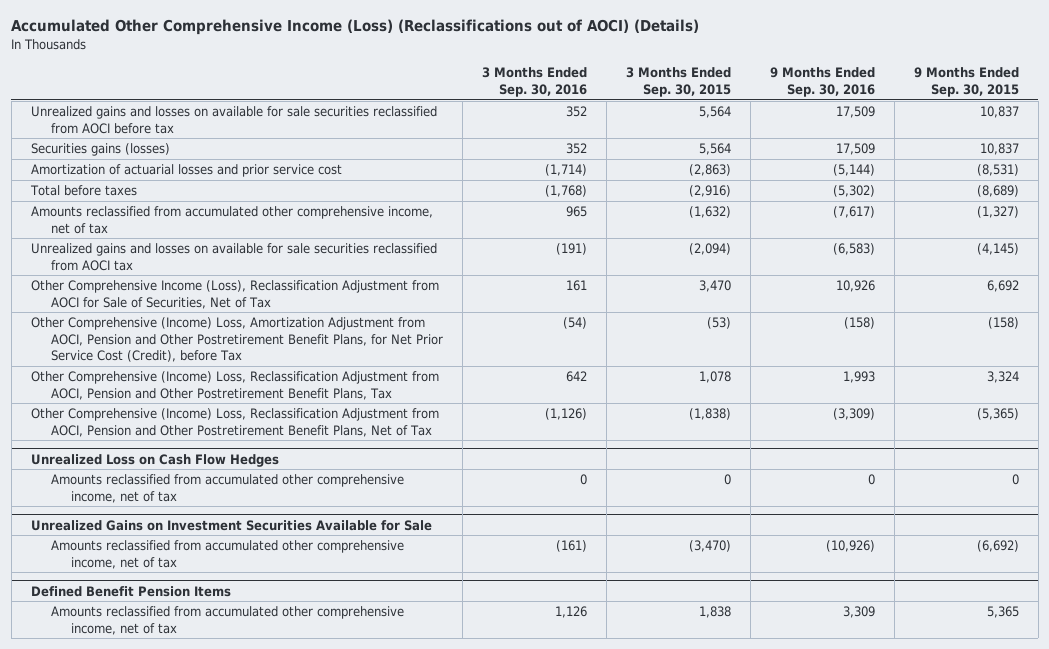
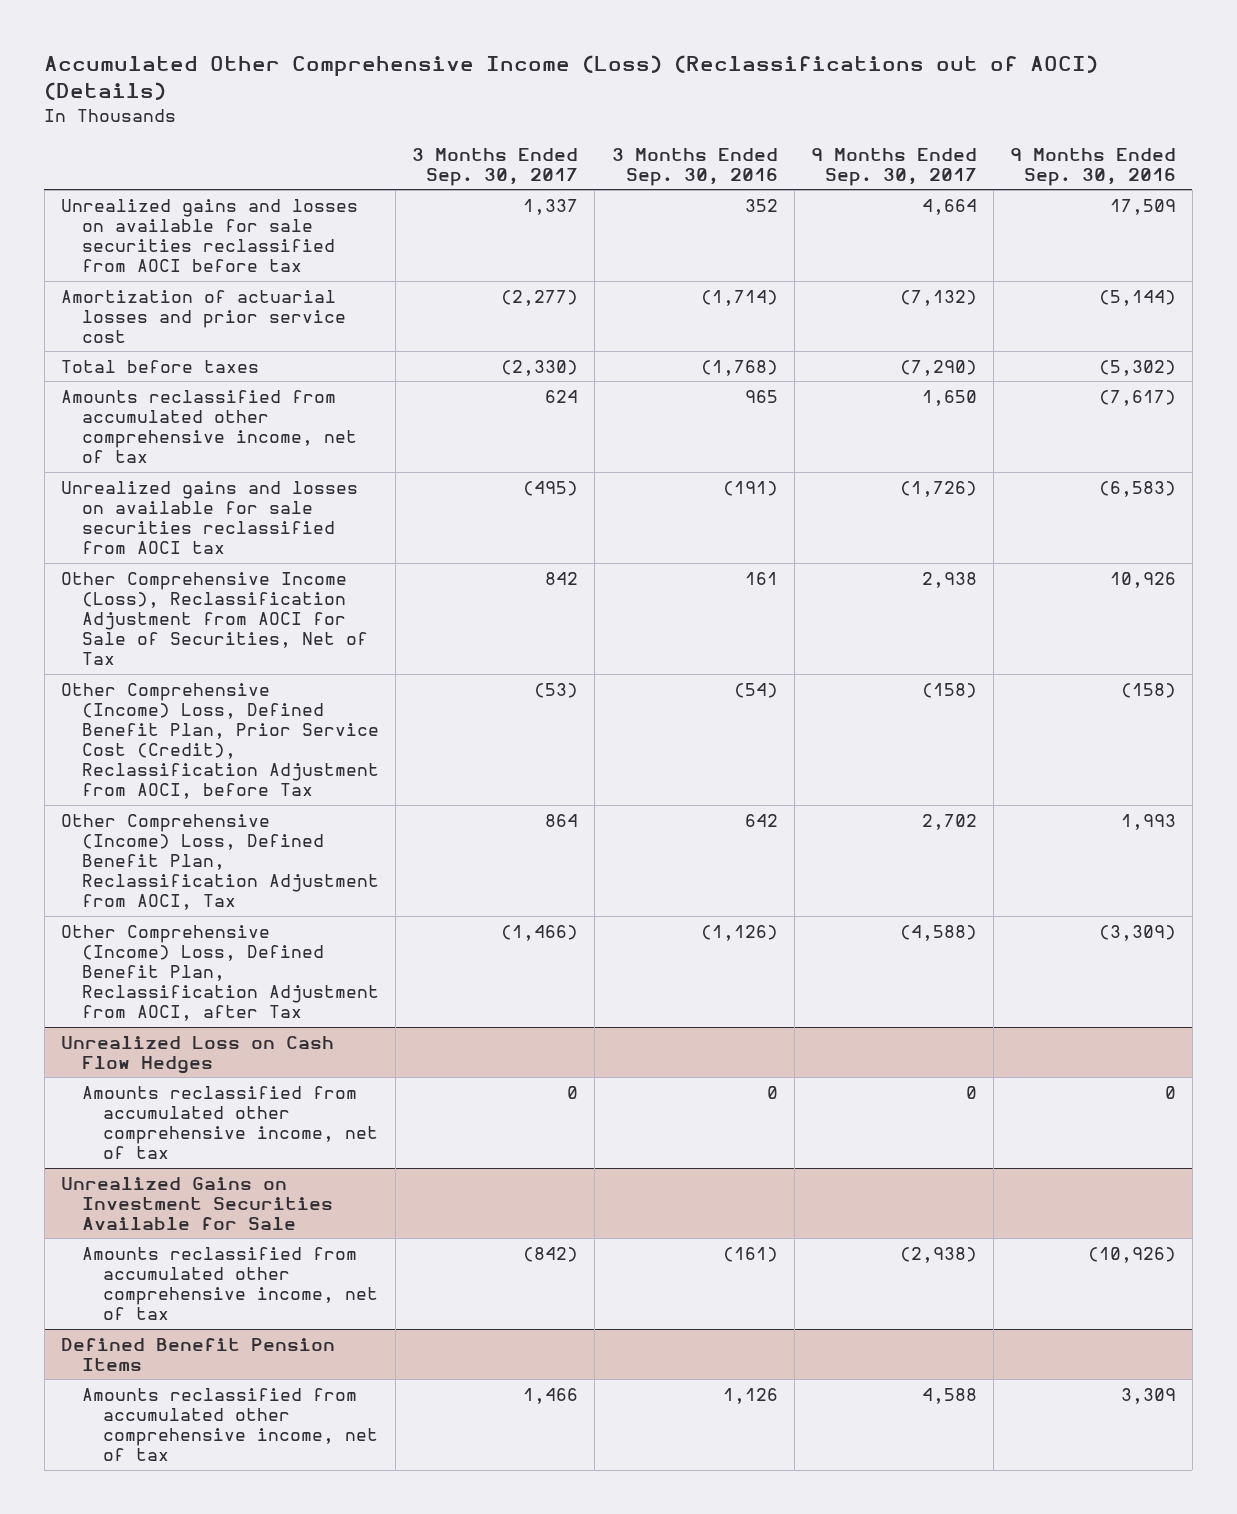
- | 3 Months Ended Sep. 30, 2016 | 3 Months Ended Sep. 30, 2015 | 9 Months Ended Sep. 30, 2016 | 9 Months Ended Sep. 30, 2015
+ | 3 Months Ended Sep. 30, 2017 | 3 Months Ended Sep. 30, 2016 | 9 Months Ended Sep. 30, 2017 | 9 Months Ended Sep. 30, 2016
- Securities gains (losses) | 352 | 5,564 | 17,509 | 10,837
- Other Comprehensive (Income) Loss, Amortization Adjustment from AOCI, Pension and Other Postretirement Benefit Plans, for Net Prior Service Cost (Credit), before Tax | (54) | (53) | (158) | (158)
- Other Comprehensive (Income) Loss, Reclassification Adjustment from AOCI, Pension and Other Postretirement Benefit Plans, Tax | 642 | 1,078 | 1,993 | 3,324
- Other Comprehensive (Income) Loss, Reclassification Adjustment from AOCI, Pension and Other Postretirement Benefit Plans, Net of Tax | (1,126) | (1,838) | (3,309) | (5,365)
+ Other Comprehensive (Income) Loss, Defined Benefit Plan, Prior Service Cost (Credit), Reclassification Adjustment from AOCI, before Tax | (53) | (54) | (158) | (158)
+ Other Comprehensive (Income) Loss, Defined Benefit Plan, Reclassification Adjustment from AOCI, Tax | 864 | 642 | 2,702 | 1,993
+ Other Comprehensive (Income) Loss, Defined Benefit Plan, Reclassification Adjustment from AOCI, after Tax | (1,466) | (1,126) | (4,588) | (3,309)

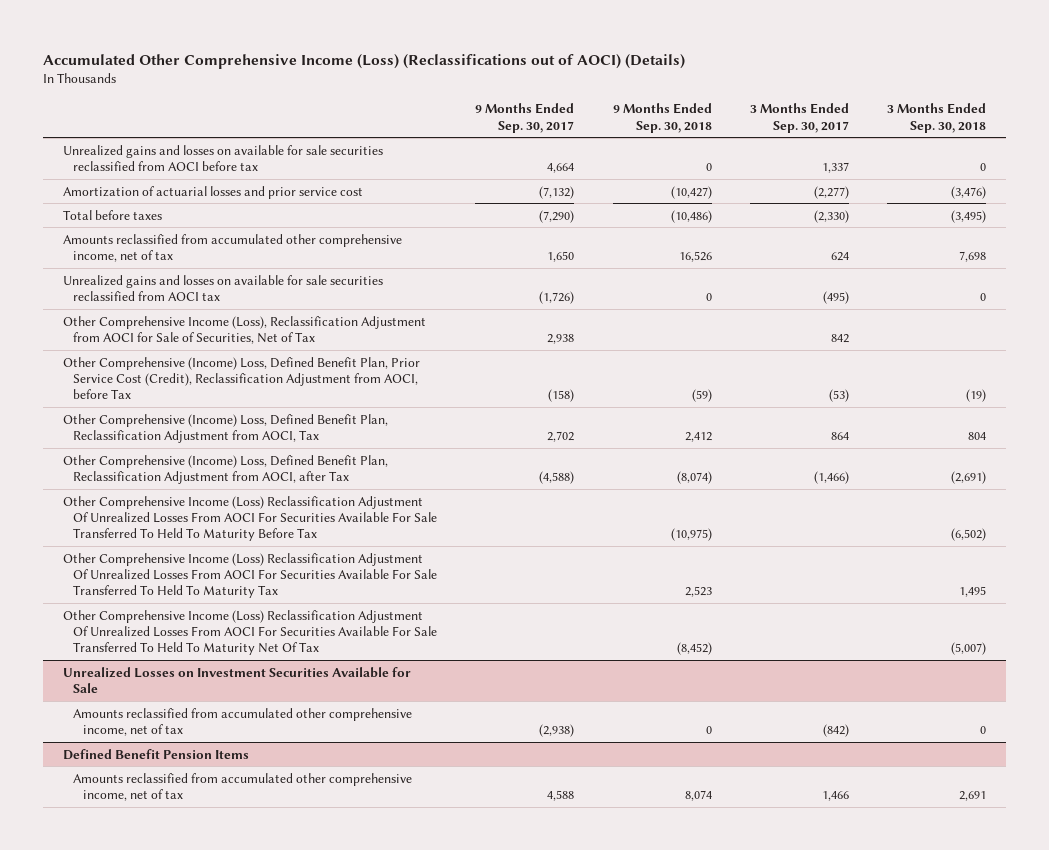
- | 3 Months Ended Sep. 30, 2017 | 3 Months Ended Sep. 30, 2016 | 9 Months Ended Sep. 30, 2017 | 9 Months Ended Sep. 30, 2016
+ | 9 Months Ended Sep. 30, 2017 | 9 Months Ended Sep. 30, 2018 | 3 Months Ended Sep. 30, 2017 | 3 Months Ended Sep. 30, 2018
- Unrealized Loss on Cash Flow Hedges
- Amounts reclassified from accumulated other comprehensive income, net of tax | 0 | 0 | 0 | 0
- Unrealized Gains on Investment Securities Available for Sale
+ Other Comprehensive Income (Loss) Reclassification Adjustment Of Unrealized Losses From AOCI For Securities Available For Sale Transferred To Held To Maturity Before Tax | | (10,975) | | (6,502)
+ Other Comprehensive Income (Loss) Reclassification Adjustment Of Unrealized Losses From AOCI For Securities Available For Sale Transferred To Held To Maturity Tax | | 2,523 | | 1,495
+ Other Comprehensive Income (Loss) Reclassification Adjustment Of Unrealized Losses From AOCI For Securities Available For Sale Transferred To Held To Maturity Net Of Tax | | (8,452) | | (5,007)
+ Unrealized Losses on Investment Securities Available for Sale

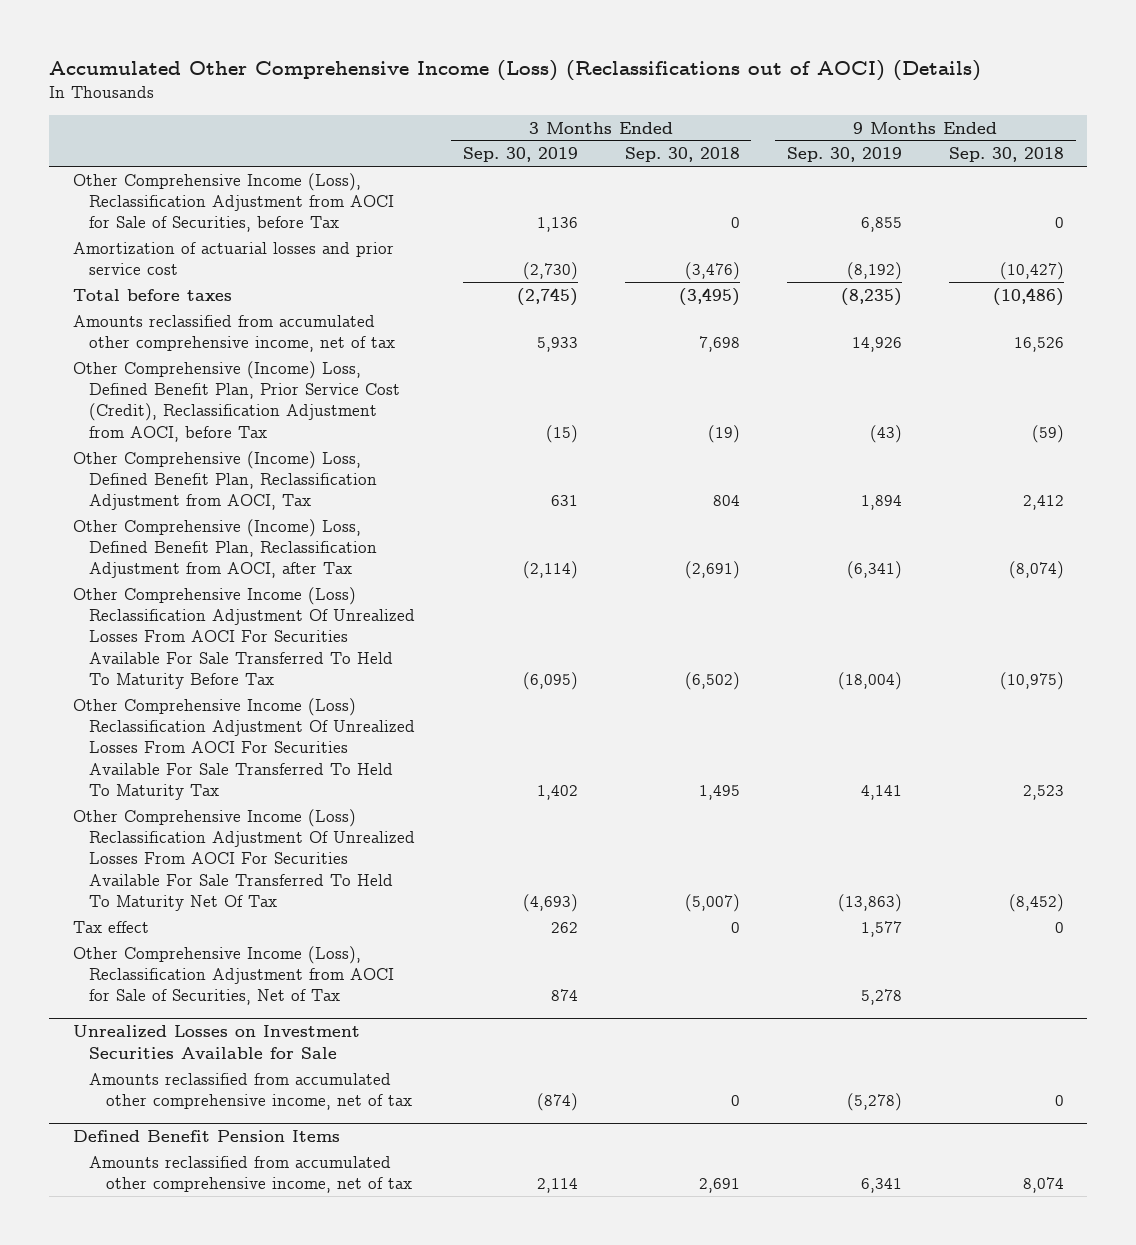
- | 9 Months Ended Sep. 30, 2017 | 9 Months Ended Sep. 30, 2018 | 3 Months Ended Sep. 30, 2017 | 3 Months Ended Sep. 30, 2018
+ | 3 Months Ended Sep. 30, 2019 | 3 Months Ended Sep. 30, 2018 | 9 Months Ended Sep. 30, 2019 | 9 Months Ended Sep. 30, 2018
- Unrealized gains and losses on available for sale securities reclassified from AOCI before tax | 4,664 | 0 | 1,337 | 0
+ Other Comprehensive Income (Loss), Reclassification Adjustment from AOCI for Sale of Securities, before Tax | 1,136 | 0 | 6,855 | 0
- Unrealized gains and losses on available for sale securities reclassified from AOCI tax | (1,726) | 0 | (495) | 0
+ Tax effect | 262 | 0 | 1,577 | 0
moved down: Other Comprehensive Income (Loss), Reclassification Adjustment from AOCI for Sale of Securities, Net of Tax | 874 | | 5,278 |

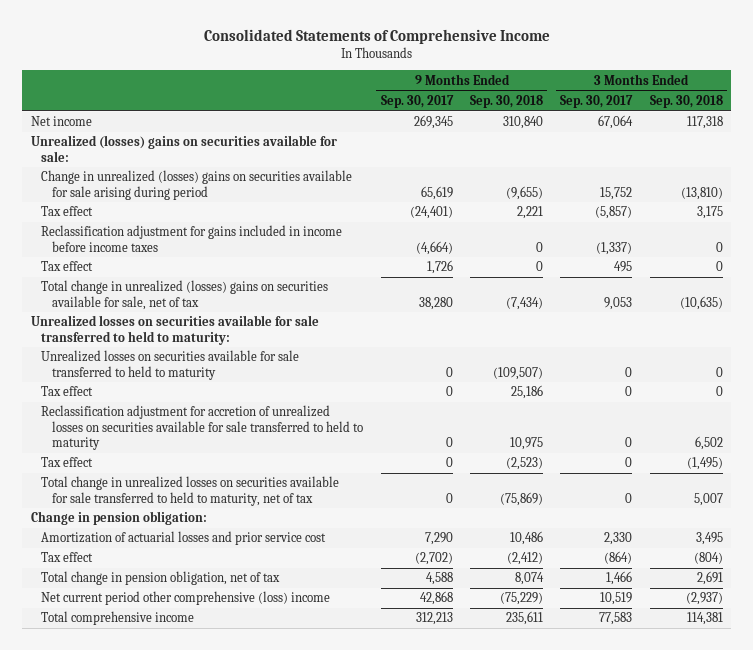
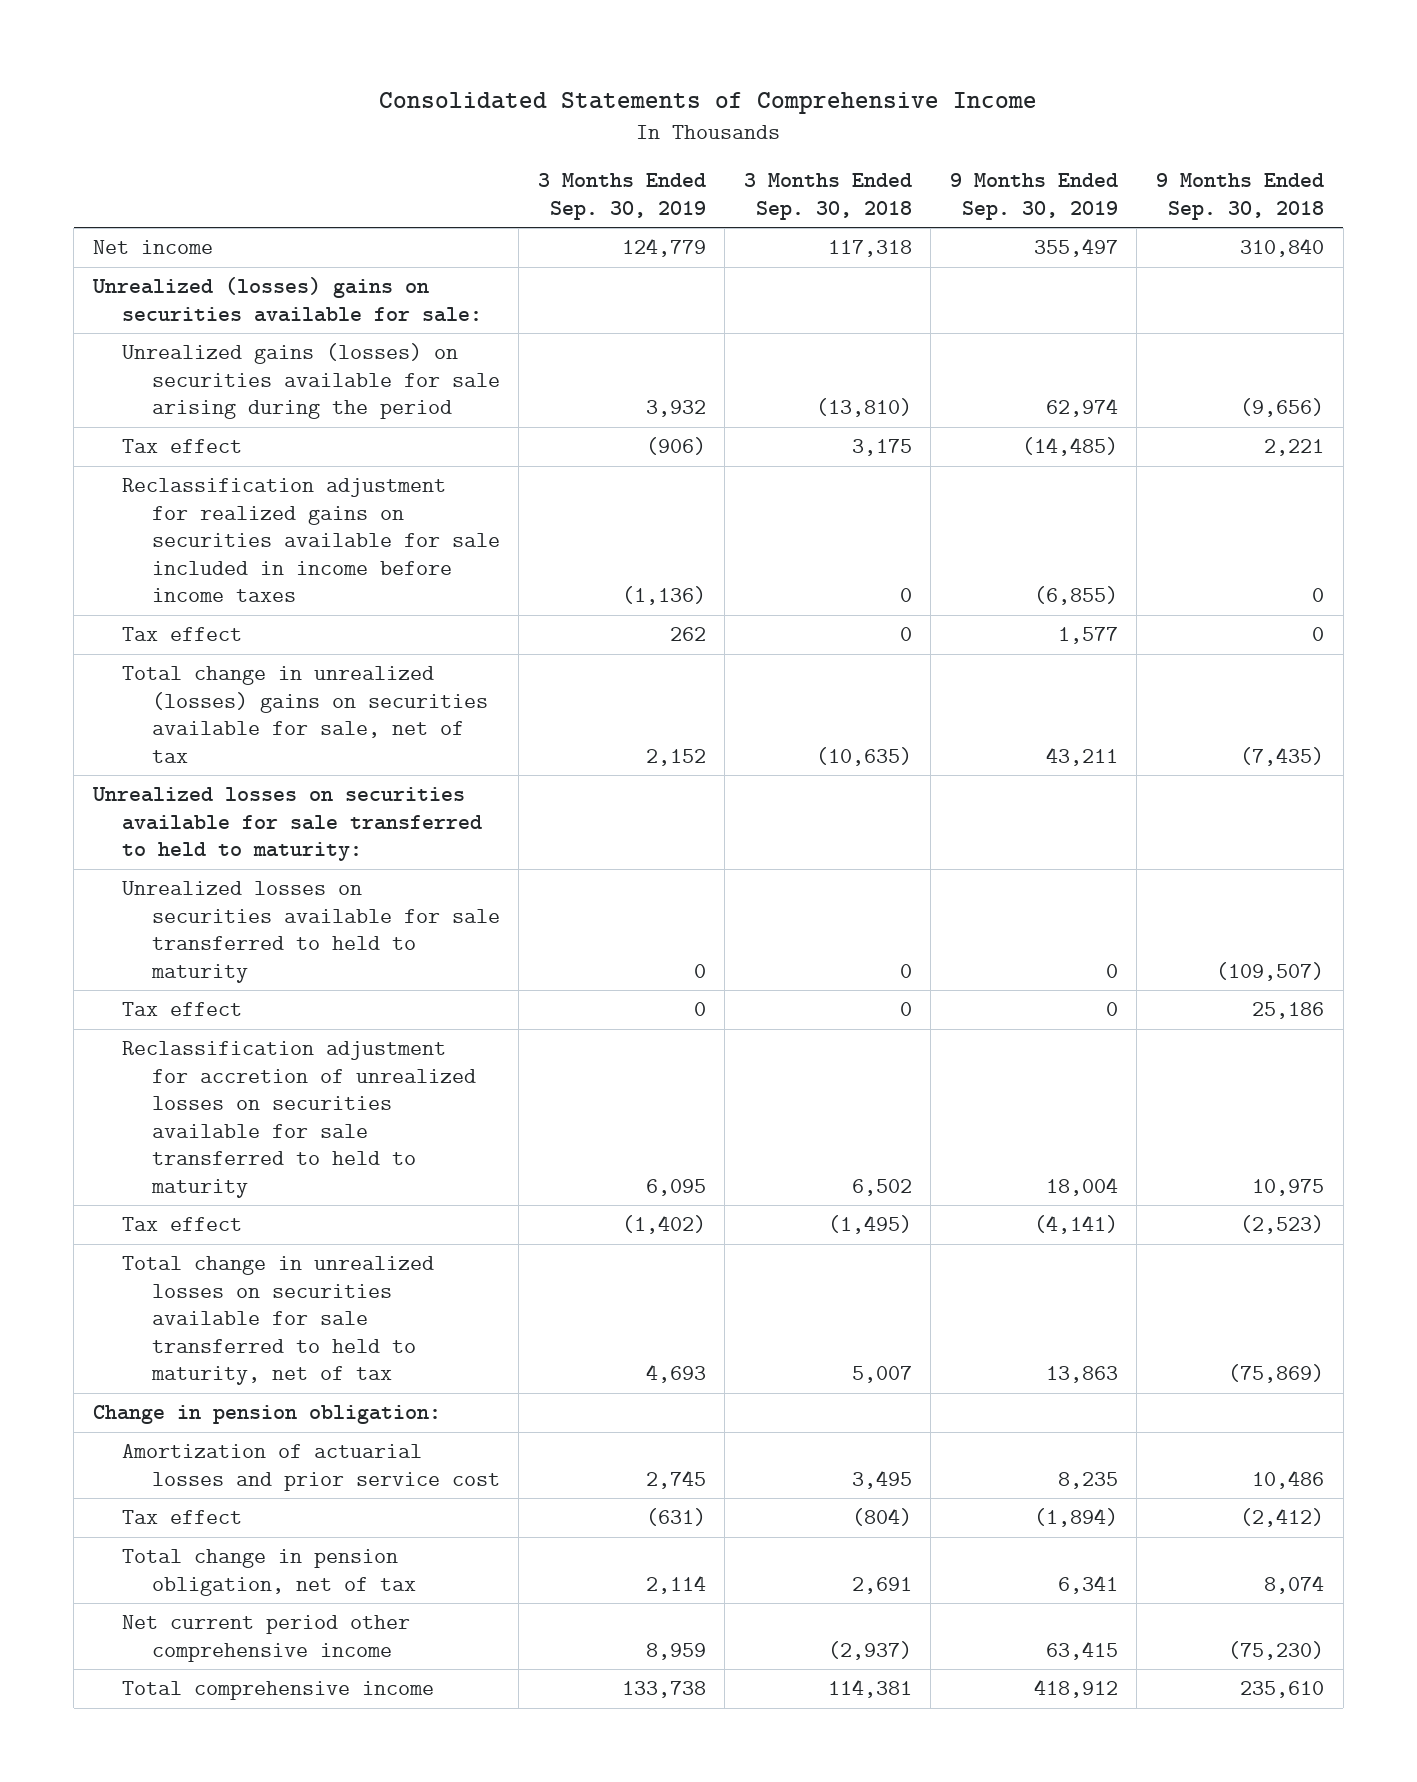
- | 9 Months Ended Sep. 30, 2017 | 9 Months Ended Sep. 30, 2018 | 3 Months Ended Sep. 30, 2017 | 3 Months Ended Sep. 30, 2018
+ | 3 Months Ended Sep. 30, 2019 | 3 Months Ended Sep. 30, 2018 | 9 Months Ended Sep. 30, 2019 | 9 Months Ended Sep. 30, 2018
- Change in unrealized (losses) gains on securities available for sale arising during period | 65,619 | (9,655) | 15,752 | (13,810)
+ Unrealized gains (losses) on securities available for sale arising during the period | 3,932 | (13,810) | 62,974 | (9,656)
- Reclassification adjustment for gains included in income before income taxes | (4,664) | 0 | (1,337) | 0
+ Reclassification adjustment for realized gains on securities available for sale included in income before income taxes | (1,136) | 0 | (6,855) | 0
- Total change in unrealized (losses) gains on securities available for sale, net of tax | 38,280 | (7,434) | 9,053 | (10,635)
+ Total change in unrealized (losses) gains on securities available for sale, net of tax | 2,152 | (10,635) | 43,211 | (7,435)
- Net current period other comprehensive (loss) income | 42,868 | (75,229) | 10,519 | (2,937)
- Total comprehensive income | 312,213 | 235,611 | 77,583 | 114,381
+ Net current period other comprehensive income | 8,959 | (2,937) | 63,415 | (75,230)
+ Total comprehensive income | 133,738 | 114,381 | 418,912 | 235,610

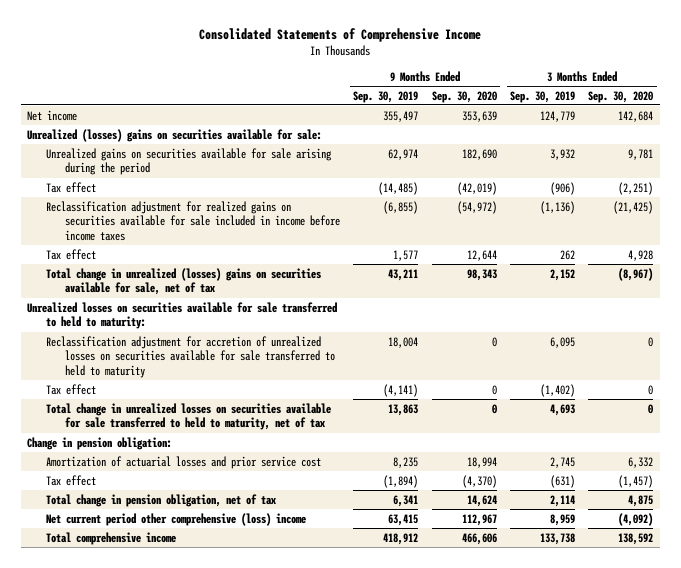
- | 3 Months Ended Sep. 30, 2019 | 3 Months Ended Sep. 30, 2018 | 9 Months Ended Sep. 30, 2019 | 9 Months Ended Sep. 30, 2018
+ | 9 Months Ended Sep. 30, 2019 | 9 Months Ended Sep. 30, 2020 | 3 Months Ended Sep. 30, 2019 | 3 Months Ended Sep. 30, 2020
- Unrealized gains (losses) on securities available for sale arising during the period | 3,932 | (13,810) | 62,974 | (9,656)
+ Unrealized gains on securities available for sale arising during the period | 62,974 | 182,690 | 3,932 | 9,781
- Unrealized losses on securities available for sale transferred to held to maturity | 0 | 0 | 0 | (109,507)
- Tax effect | 0 | 0 | 0 | 25,186
- Net current period other comprehensive income | 8,959 | (2,937) | 63,415 | (75,230)
+ Net current period other comprehensive (loss) income | 63,415 | 112,967 | 8,959 | (4,092)

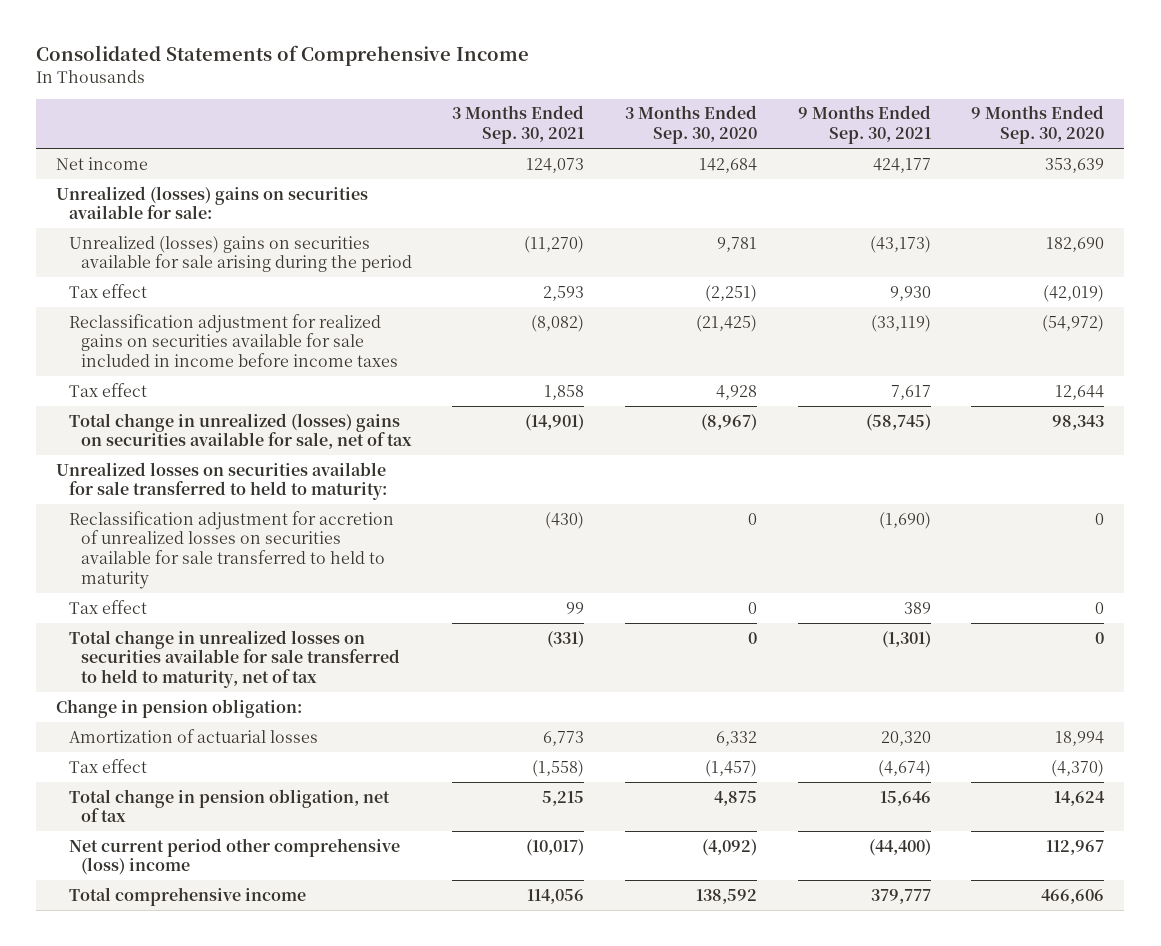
- | 9 Months Ended Sep. 30, 2019 | 9 Months Ended Sep. 30, 2020 | 3 Months Ended Sep. 30, 2019 | 3 Months Ended Sep. 30, 2020
+ | 3 Months Ended Sep. 30, 2021 | 3 Months Ended Sep. 30, 2020 | 9 Months Ended Sep. 30, 2021 | 9 Months Ended Sep. 30, 2020
- Unrealized gains on securities available for sale arising during the period | 62,974 | 182,690 | 3,932 | 9,781
+ Unrealized (losses) gains on securities available for sale arising during the period | (11,270) | 9,781 | (43,173) | 182,690
- Amortization of actuarial losses and prior service cost | 8,235 | 18,994 | 2,745 | 6,332
+ Amortization of actuarial losses | 6,773 | 6,332 | 20,320 | 18,994

